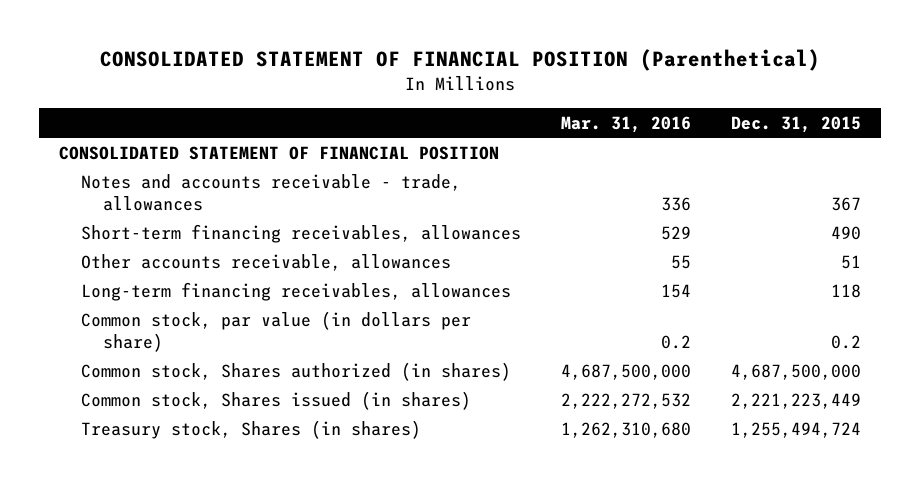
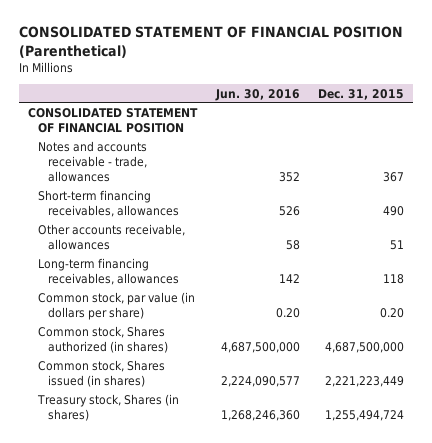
- | Mar. 31, 2016 | Dec. 31, 2015
+ | Jun. 30, 2016 | Dec. 31, 2015
- Common stock, par value (in dollars per share) | 0.2 | 0.2
+ Common stock, par value (in dollars per share) | 0.20 | 0.20

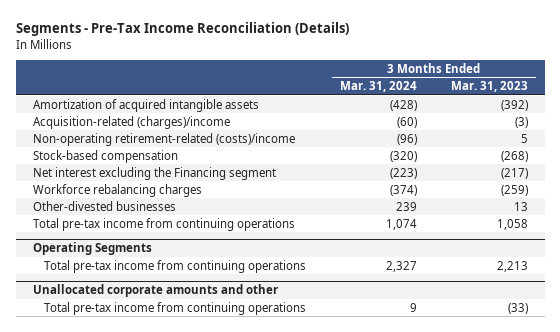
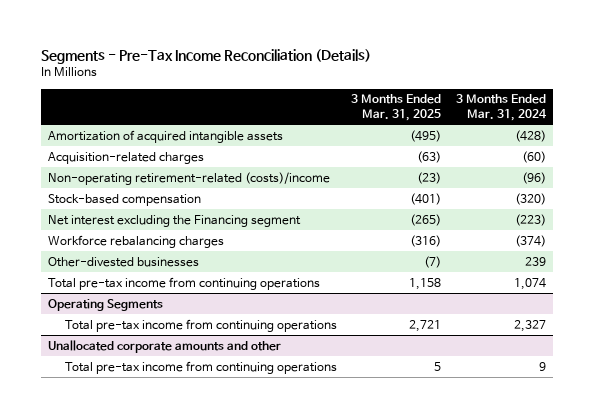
- | 3 Months Ended Mar. 31, 2024 | 3 Months Ended Mar. 31, 2023
+ | 3 Months Ended Mar. 31, 2025 | 3 Months Ended Mar. 31, 2024
- Acquisition-related (charges)/income | (60) | (3)
+ Acquisition-related charges | (63) | (60)

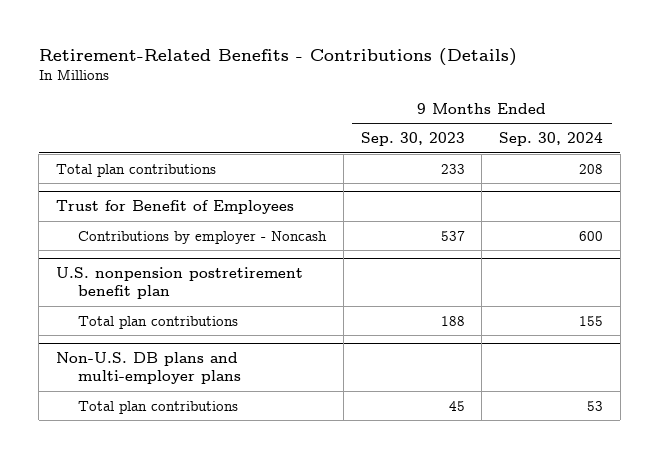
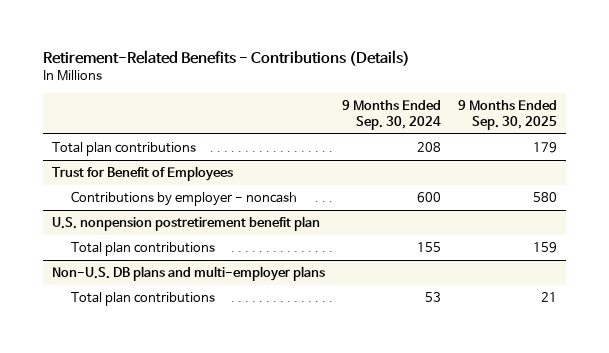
- | 9 Months Ended Sep. 30, 2023 | 9 Months Ended Sep. 30, 2024
+ | 9 Months Ended Sep. 30, 2024 | 9 Months Ended Sep. 30, 2025
@ Trust for Benefit of Employees
- Contributions by employer - Noncash | 537 | 600
+ Contributions by employer - noncash | 600 | 580

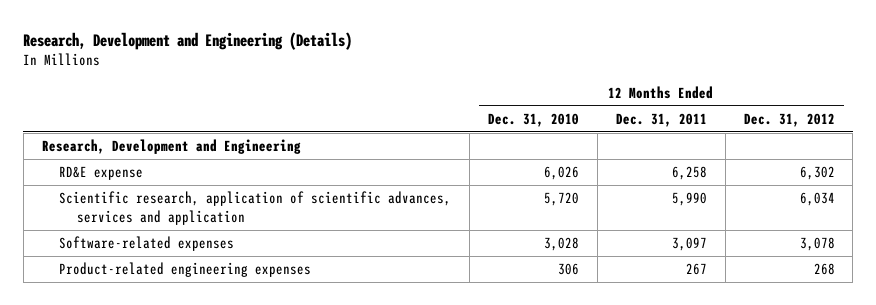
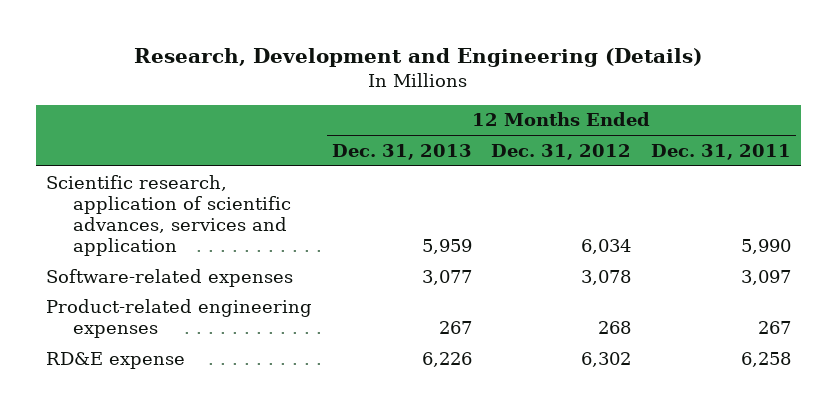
- | 12 Months Ended Dec. 31, 2010 | 12 Months Ended Dec. 31, 2011 | 12 Months Ended Dec. 31, 2012
+ | 12 Months Ended Dec. 31, 2013 | 12 Months Ended Dec. 31, 2012 | 12 Months Ended Dec. 31, 2011
- Research, Development and Engineering
moved down: RD&E expense | 6,226 | 6,302 | 6,258

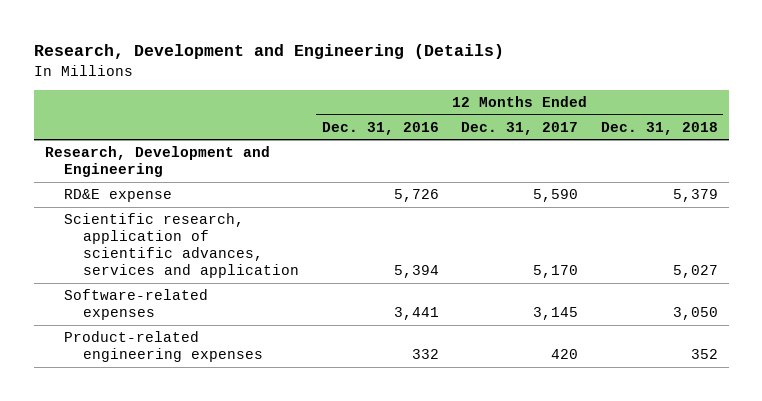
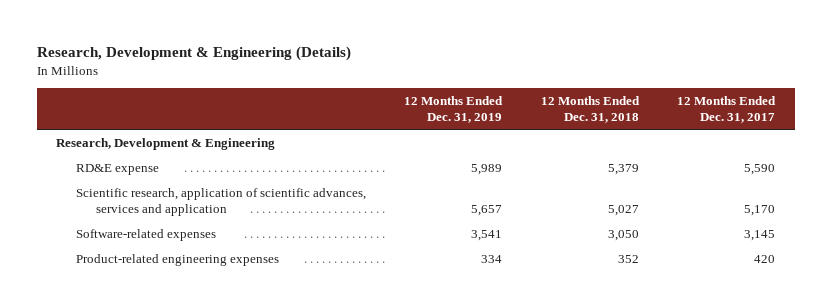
- Research, Development and Engineering (Details)
+ Research, Development & Engineering (Details)
- | 12 Months Ended Dec. 31, 2016 | 12 Months Ended Dec. 31, 2017 | 12 Months Ended Dec. 31, 2018
+ | 12 Months Ended Dec. 31, 2019 | 12 Months Ended Dec. 31, 2018 | 12 Months Ended Dec. 31, 2017
- Research, Development and Engineering
+ Research, Development & Engineering

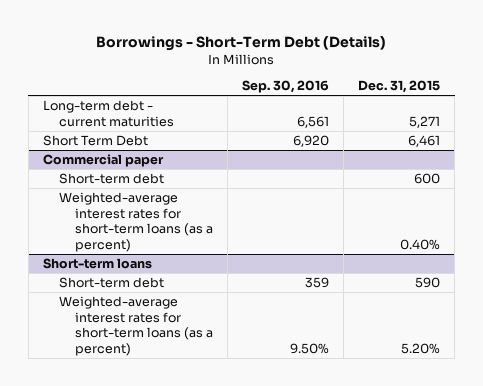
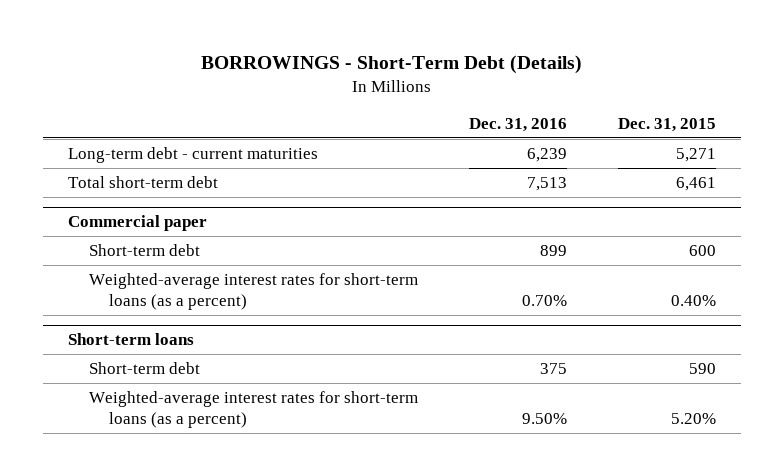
- Borrowings - Short-Term Debt (Details)
+ BORROWINGS - Short-Term Debt (Details)
- | Sep. 30, 2016 | Dec. 31, 2015
+ | Dec. 31, 2016 | Dec. 31, 2015
- Short Term Debt | 6,920 | 6,461
+ Total short-term debt | 7,513 | 6,461

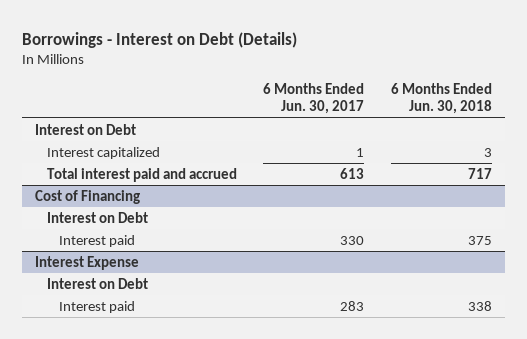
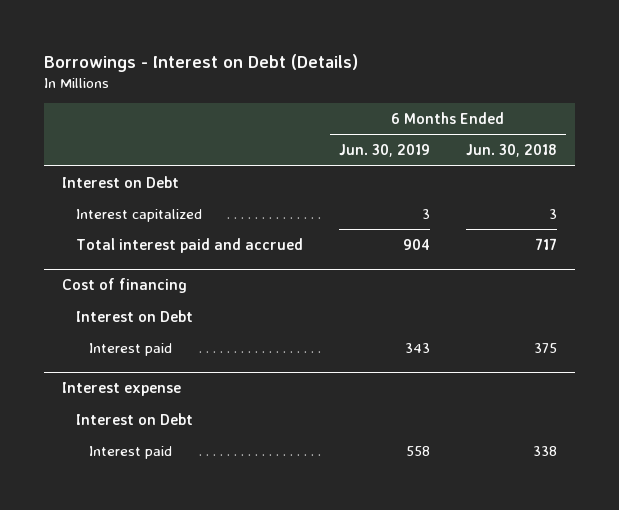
- | 6 Months Ended Jun. 30, 2017 | 6 Months Ended Jun. 30, 2018
+ | 6 Months Ended Jun. 30, 2019 | 6 Months Ended Jun. 30, 2018
- Cost of Financing
+ Cost of financing
- Interest Expense
+ Interest expense

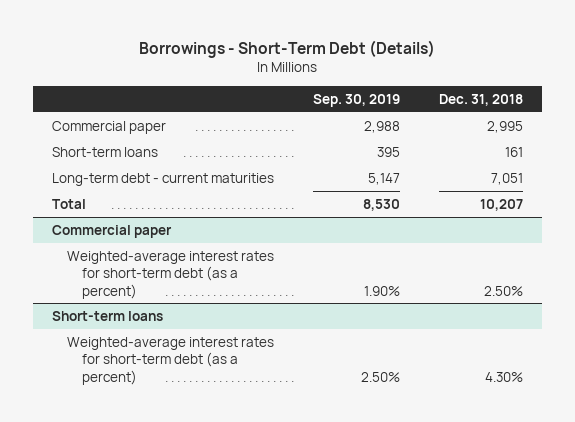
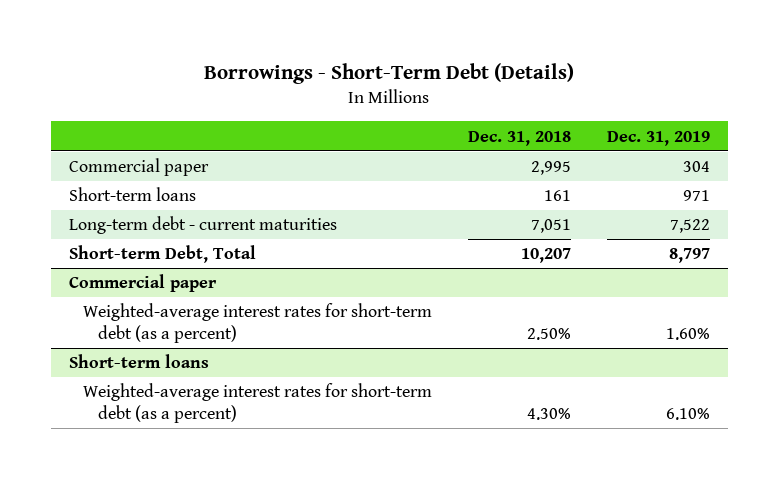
- | Sep. 30, 2019 | Dec. 31, 2018
+ | Dec. 31, 2018 | Dec. 31, 2019
- Total | 8,530 | 10,207
+ Short-term Debt, Total | 10,207 | 8,797

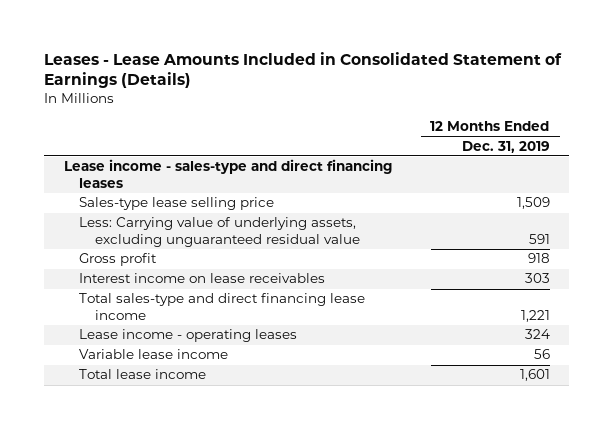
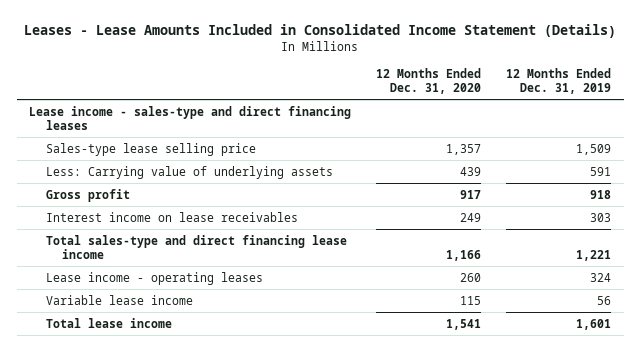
- Leases - Lease Amounts Included in Consolidated Statement of Earnings (Details)
+ Leases - Lease Amounts Included in Consolidated Income Statement (Details)
- | 12 Months Ended Dec. 31, 2019
+ | 12 Months Ended Dec. 31, 2020 | 12 Months Ended Dec. 31, 2019
- Less: Carrying value of underlying assets, excluding unguaranteed residual value | 591
+ Less: Carrying value of underlying assets | 439 | 591

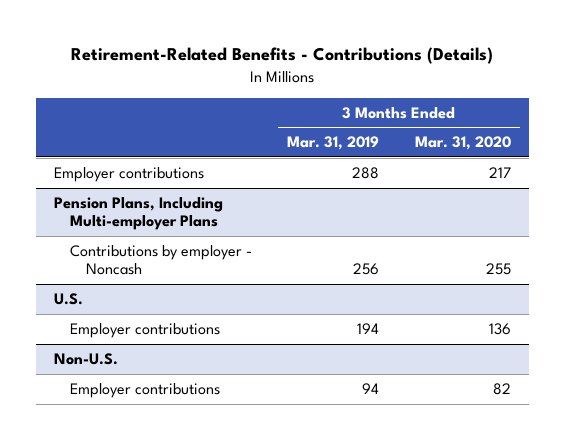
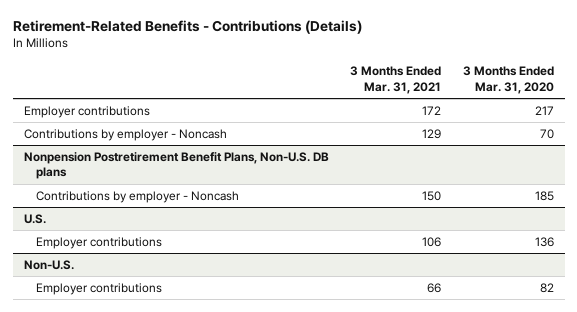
- | 3 Months Ended Mar. 31, 2019 | 3 Months Ended Mar. 31, 2020
+ | 3 Months Ended Mar. 31, 2021 | 3 Months Ended Mar. 31, 2020
- Pension Plans, Including Multi-employer Plans
- Contributions by employer - Noncash | 256 | 255
+ Contributions by employer - Noncash | 129 | 70
+ Nonpension Postretirement Benefit Plans, Non-U.S. DB plans
+ Contributions by employer - Noncash | 150 | 185

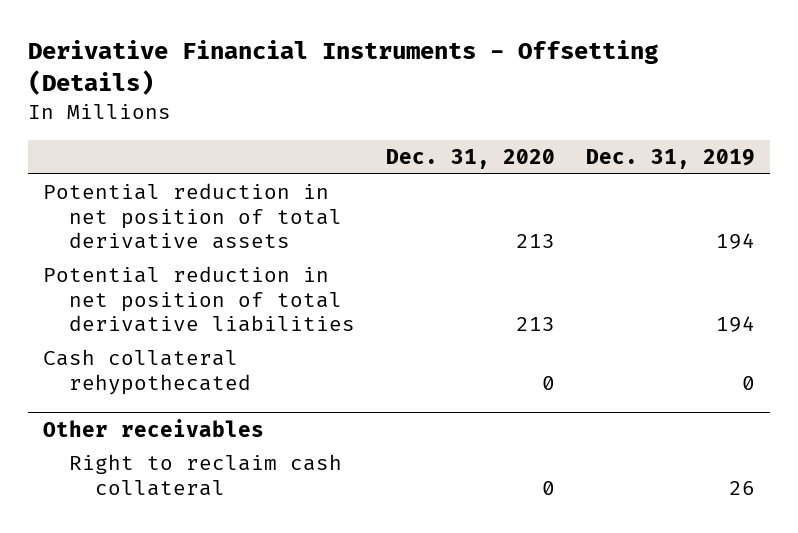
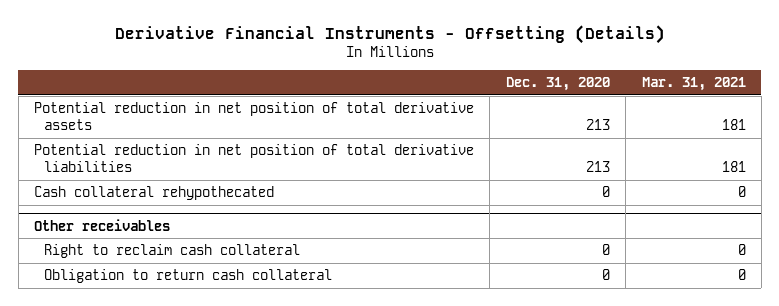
- | Dec. 31, 2020 | Dec. 31, 2019
+ | Dec. 31, 2020 | Mar. 31, 2021
@ Other receivables
+ Obligation to return cash collateral | 0 | 0

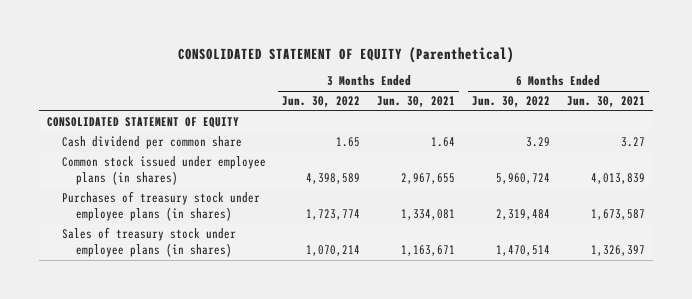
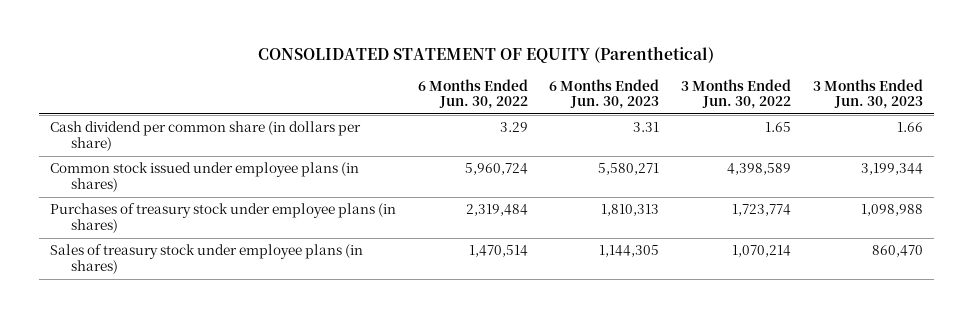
- | 3 Months Ended Jun. 30, 2022 | 3 Months Ended Jun. 30, 2021 | 6 Months Ended Jun. 30, 2022 | 6 Months Ended Jun. 30, 2021
+ | 6 Months Ended Jun. 30, 2022 | 6 Months Ended Jun. 30, 2023 | 3 Months Ended Jun. 30, 2022 | 3 Months Ended Jun. 30, 2023
- CONSOLIDATED STATEMENT OF EQUITY
- Cash dividend per common share | 1.65 | 1.64 | 3.29 | 3.27
+ Cash dividend per common share (in dollars per share) | 3.29 | 3.31 | 1.65 | 1.66

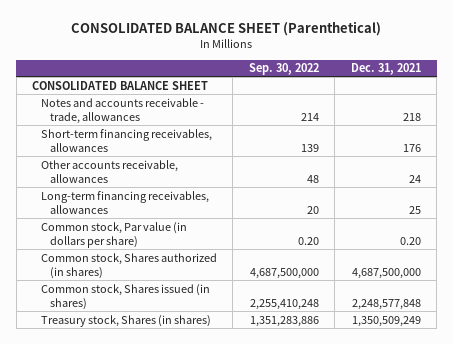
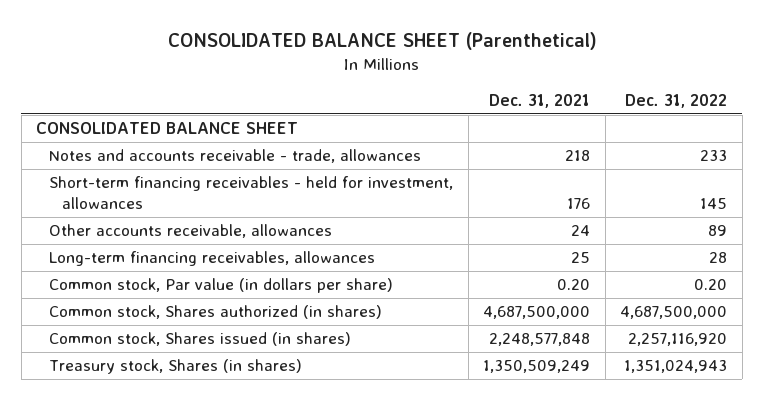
- | Sep. 30, 2022 | Dec. 31, 2021
+ | Dec. 31, 2021 | Dec. 31, 2022
- Short-term financing receivables, allowances | 139 | 176
+ Short-term financing receivables - held for investment, allowances | 176 | 145

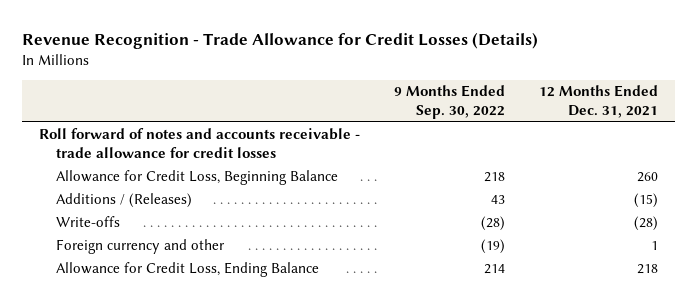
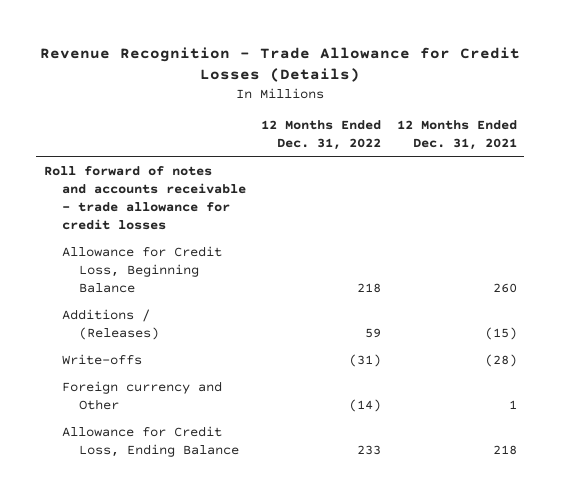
- | 9 Months Ended Sep. 30, 2022 | 12 Months Ended Dec. 31, 2021
+ | 12 Months Ended Dec. 31, 2022 | 12 Months Ended Dec. 31, 2021
- Foreign currency and other | (19) | 1
+ Foreign currency and Other | (14) | 1

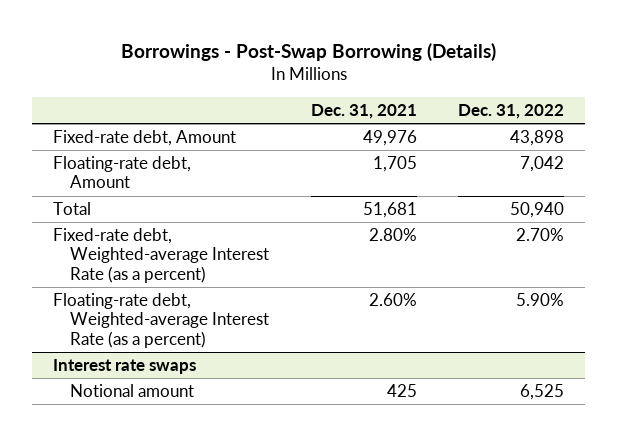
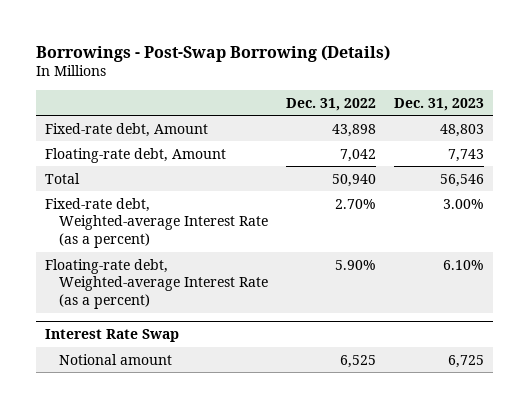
- | Dec. 31, 2021 | Dec. 31, 2022
+ | Dec. 31, 2022 | Dec. 31, 2023
- Interest rate swaps
+ Interest Rate Swap

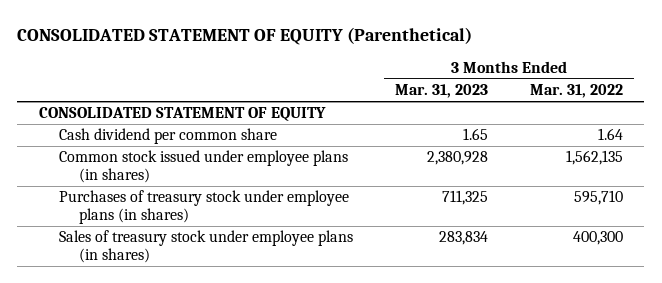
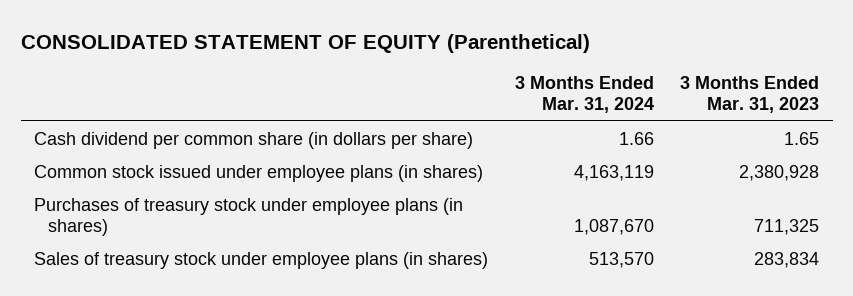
- | 3 Months Ended Mar. 31, 2023 | 3 Months Ended Mar. 31, 2022
+ | 3 Months Ended Mar. 31, 2024 | 3 Months Ended Mar. 31, 2023
- CONSOLIDATED STATEMENT OF EQUITY
- Cash dividend per common share | 1.65 | 1.64
+ Cash dividend per common share (in dollars per share) | 1.66 | 1.65

